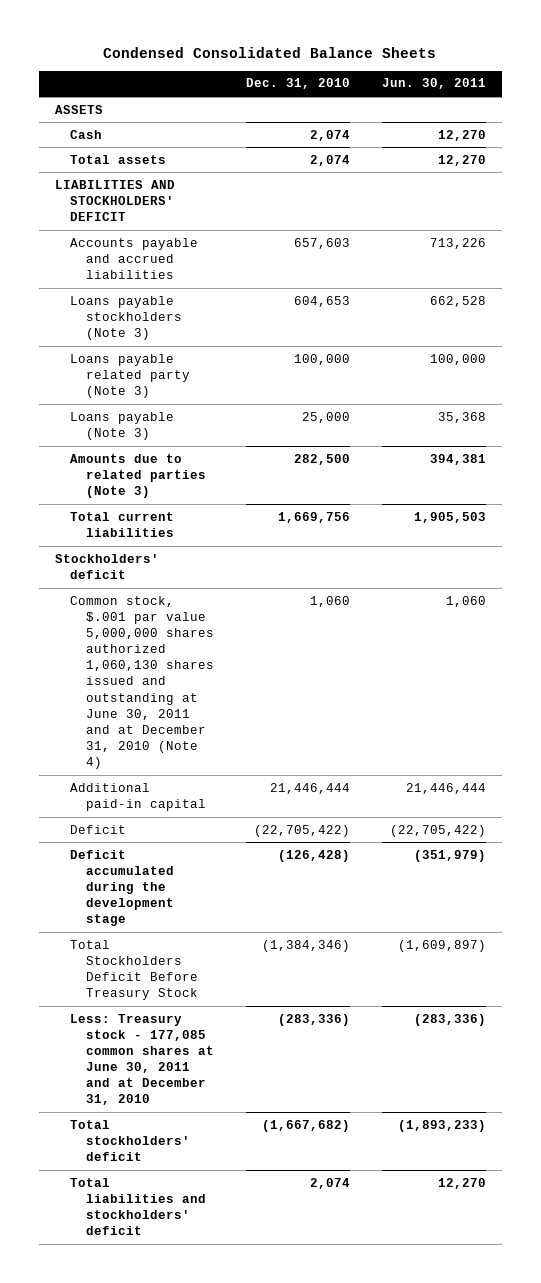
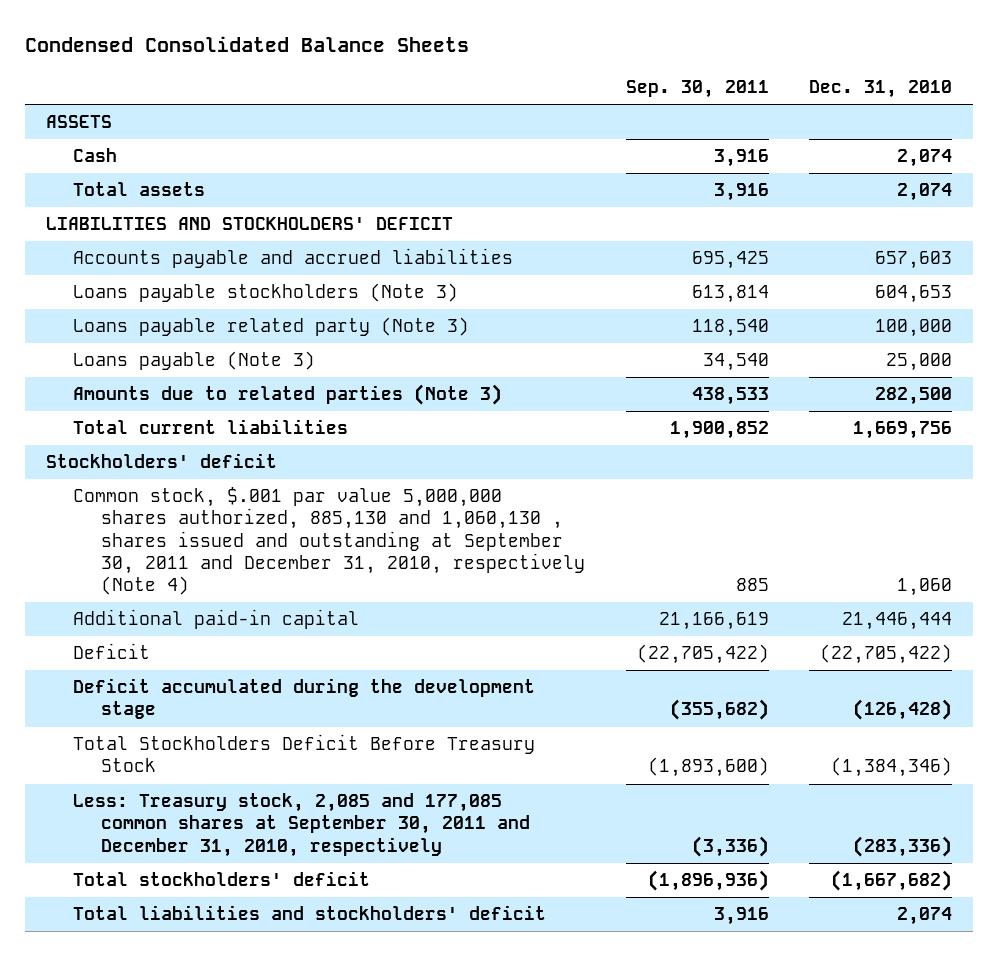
- | Dec. 31, 2010 | Jun. 30, 2011
+ | Sep. 30, 2011 | Dec. 31, 2010
- Common stock, $.001 par value 5,000,000 shares authorized 1,060,130 shares issued and outstanding at June 30, 2011 and at December 31, 2010 (Note 4) | 1,060 | 1,060
+ Common stock, $.001 par value 5,000,000 shares authorized, 885,130 and 1,060,130 , shares issued and outstanding at September 30, 2011 and December 31, 2010, respectively (Note 4) | 885 | 1,060
- Less: Treasury stock - 177,085 common shares at June 30, 2011 and at December 31, 2010 | (283,336) | (283,336)
+ Less: Treasury stock, 2,085 and 177,085 common shares at September 30, 2011 and December 31, 2010, respectively | (3,336) | (283,336)

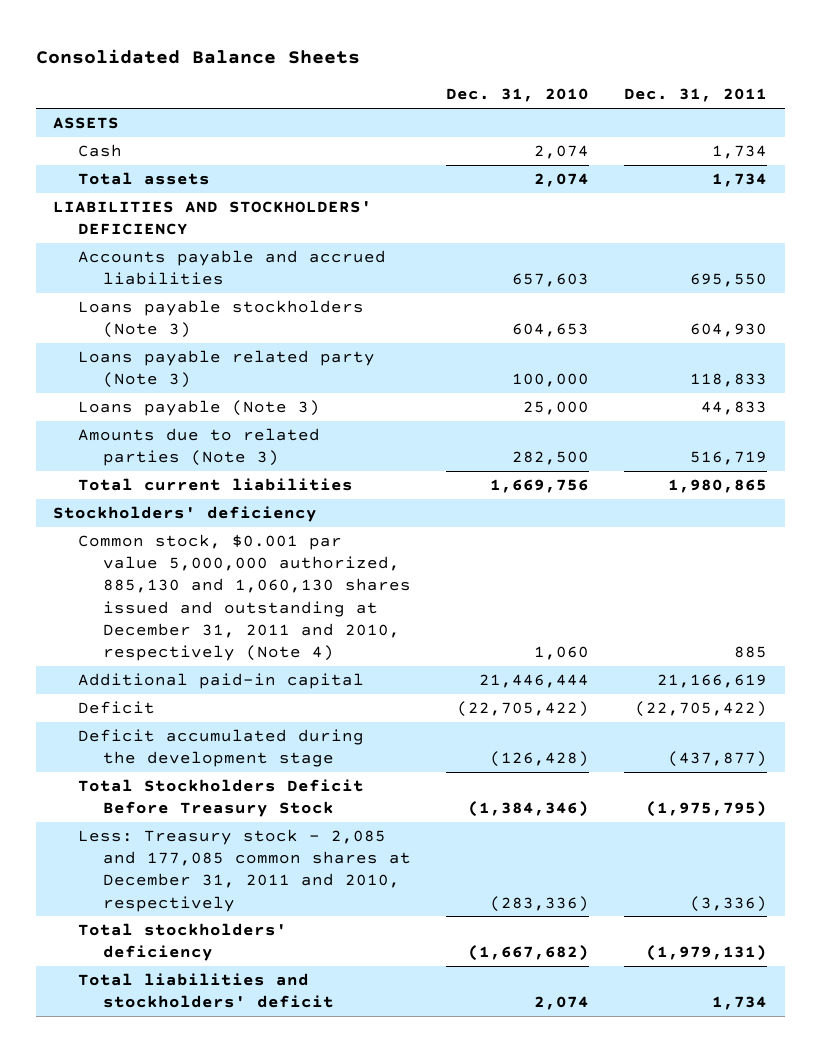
- Condensed Consolidated Balance Sheets
+ Consolidated Balance Sheets
- | Sep. 30, 2011 | Dec. 31, 2010
+ | Dec. 31, 2010 | Dec. 31, 2011
- LIABILITIES AND STOCKHOLDERS' DEFICIT
+ LIABILITIES AND STOCKHOLDERS' DEFICIENCY
- Stockholders' deficit
- Common stock, $.001 par value 5,000,000 shares authorized, 885,130 and 1,060,130 , shares issued and outstanding at September 30, 2011 and December 31, 2010, respectively (Note 4) | 885 | 1,060
+ Stockholders' deficiency
+ Common stock, $0.001 par value 5,000,000 authorized, 885,130 and 1,060,130 shares issued and outstanding at December 31, 2011 and 2010, respectively (Note 4) | 1,060 | 885
- Less: Treasury stock, 2,085 and 177,085 common shares at September 30, 2011 and December 31, 2010, respectively | (3,336) | (283,336)
- Total stockholders' deficit | (1,896,936) | (1,667,682)
+ Less: Treasury stock - 2,085 and 177,085 common shares at December 31, 2011 and 2010, respectively | (283,336) | (3,336)
+ Total stockholders' deficiency | (1,667,682) | (1,979,131)

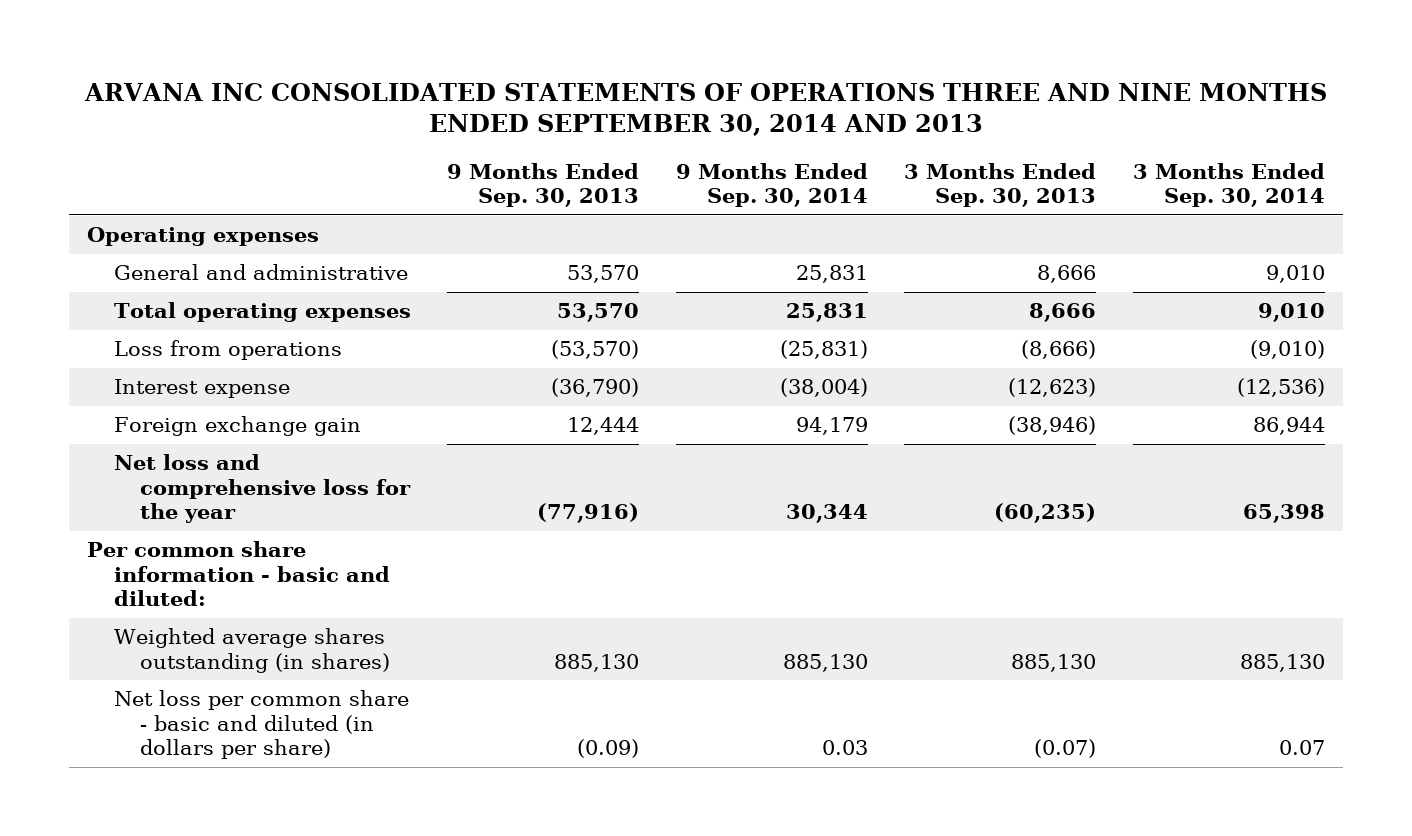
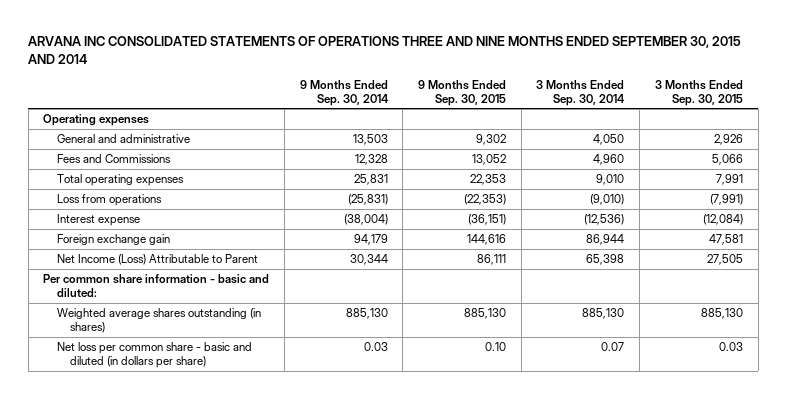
- ARVANA INC CONSOLIDATED STATEMENTS OF OPERATIONS THREE AND NINE MONTHS ENDED SEPTEMBER 30, 2014 AND 2013
+ ARVANA INC CONSOLIDATED STATEMENTS OF OPERATIONS THREE AND NINE MONTHS ENDED SEPTEMBER 30, 2015 AND 2014
- | 9 Months Ended Sep. 30, 2013 | 9 Months Ended Sep. 30, 2014 | 3 Months Ended Sep. 30, 2013 | 3 Months Ended Sep. 30, 2014
+ | 9 Months Ended Sep. 30, 2014 | 9 Months Ended Sep. 30, 2015 | 3 Months Ended Sep. 30, 2014 | 3 Months Ended Sep. 30, 2015
- General and administrative | 53,570 | 25,831 | 8,666 | 9,010
+ General and administrative | 13,503 | 9,302 | 4,050 | 2,926
+ Fees and Commissions | 12,328 | 13,052 | 4,960 | 5,066
- Net loss and comprehensive loss for the year | (77,916) | 30,344 | (60,235) | 65,398
+ Net Income (Loss) Attributable to Parent | 30,344 | 86,111 | 65,398 | 27,505

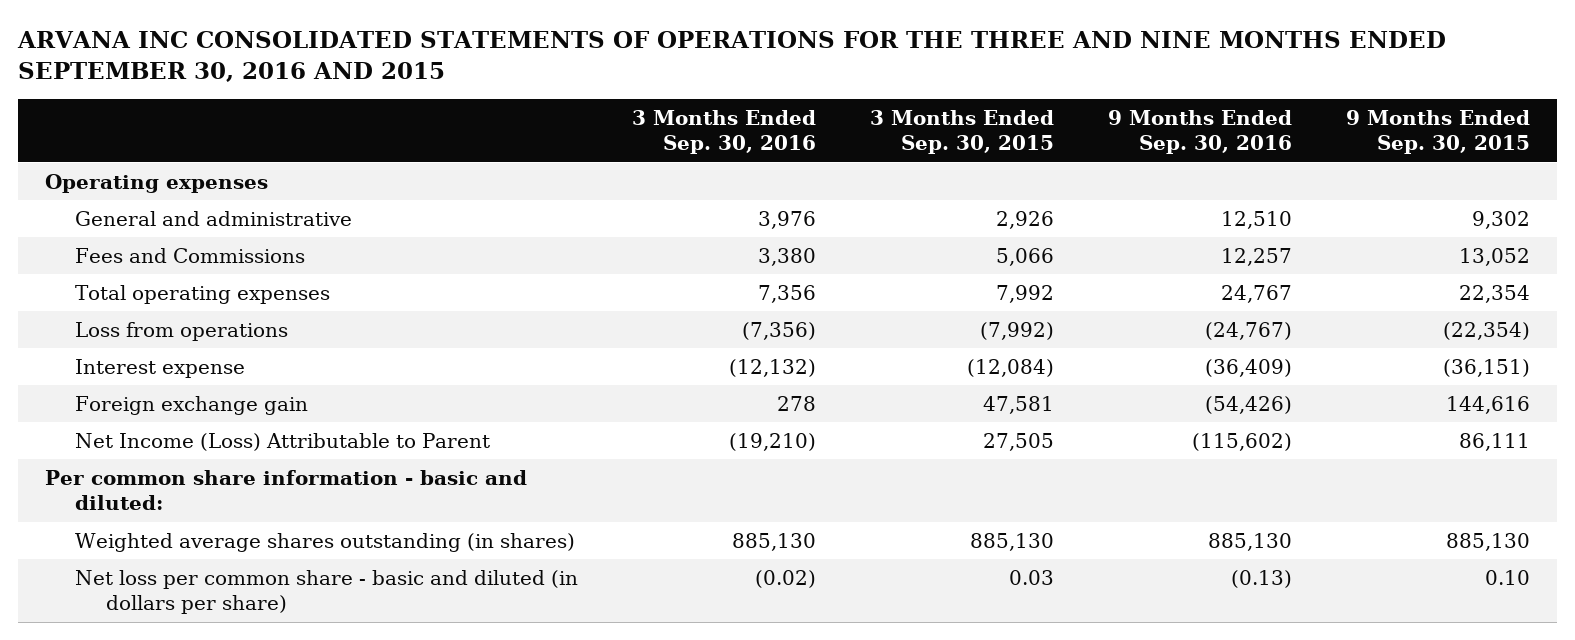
- ARVANA INC CONSOLIDATED STATEMENTS OF OPERATIONS THREE AND NINE MONTHS ENDED SEPTEMBER 30, 2015 AND 2014
+ ARVANA INC CONSOLIDATED STATEMENTS OF OPERATIONS FOR THE THREE AND NINE MONTHS ENDED SEPTEMBER 30, 2016 AND 2015
- | 9 Months Ended Sep. 30, 2014 | 9 Months Ended Sep. 30, 2015 | 3 Months Ended Sep. 30, 2014 | 3 Months Ended Sep. 30, 2015
+ | 3 Months Ended Sep. 30, 2016 | 3 Months Ended Sep. 30, 2015 | 9 Months Ended Sep. 30, 2016 | 9 Months Ended Sep. 30, 2015
- Total operating expenses | 25,831 | 22,353 | 9,010 | 7,991
- Loss from operations | (25,831) | (22,353) | (9,010) | (7,991)
+ Total operating expenses | 7,356 | 7,992 | 24,767 | 22,354
+ Loss from operations | (7,356) | (7,992) | (24,767) | (22,354)

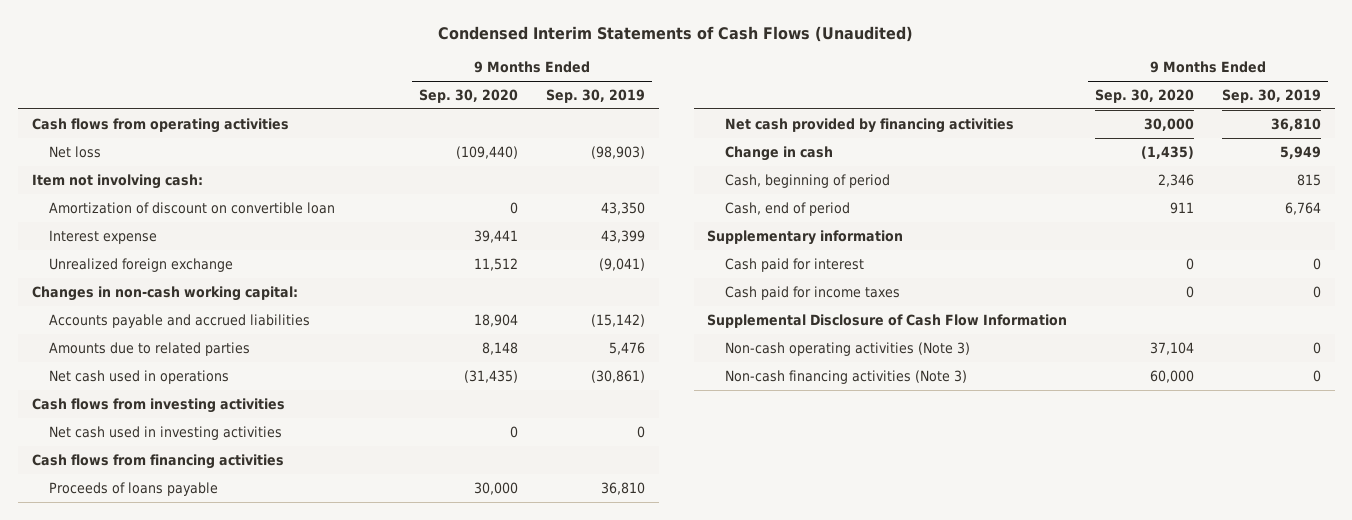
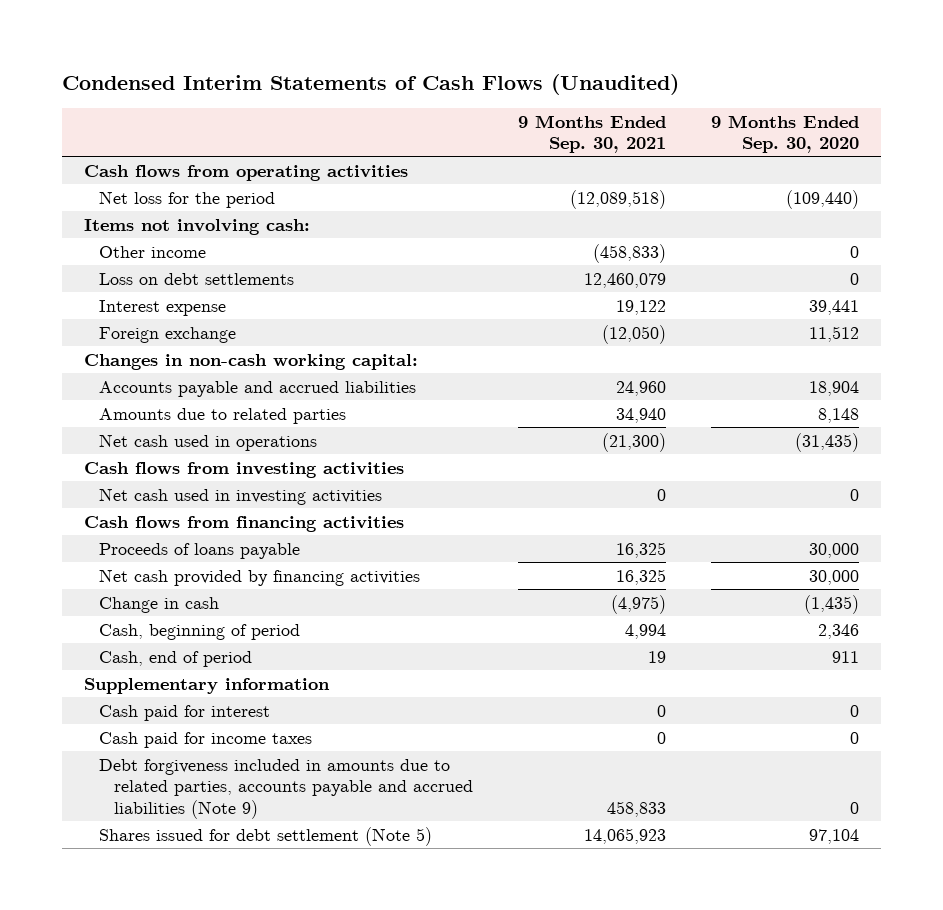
- | 9 Months Ended Sep. 30, 2020 | 9 Months Ended Sep. 30, 2019
+ | 9 Months Ended Sep. 30, 2021 | 9 Months Ended Sep. 30, 2020
- Net loss | (109,440) | (98,903)
- Item not involving cash:
- Amortization of discount on convertible loan | 0 | 43,350
+ Net loss for the period | (12,089,518) | (109,440)
+ Items not involving cash:
+ Other income | (458,833) | 0
+ Loss on debt settlements | 12,460,079 | 0
- Unrealized foreign exchange | 11,512 | (9,041)
+ Foreign exchange | (12,050) | 11,512
- Supplemental Disclosure of Cash Flow Information
- Non-cash operating activities (Note 3) | 37,104 | 0
- Non-cash financing activities (Note 3) | 60,000 | 0
+ Debt forgiveness included in amounts due to related parties, accounts payable and accrued liabilities (Note 9) | 458,833 | 0
+ Shares issued for debt settlement (Note 5) | 14,065,923 | 97,104

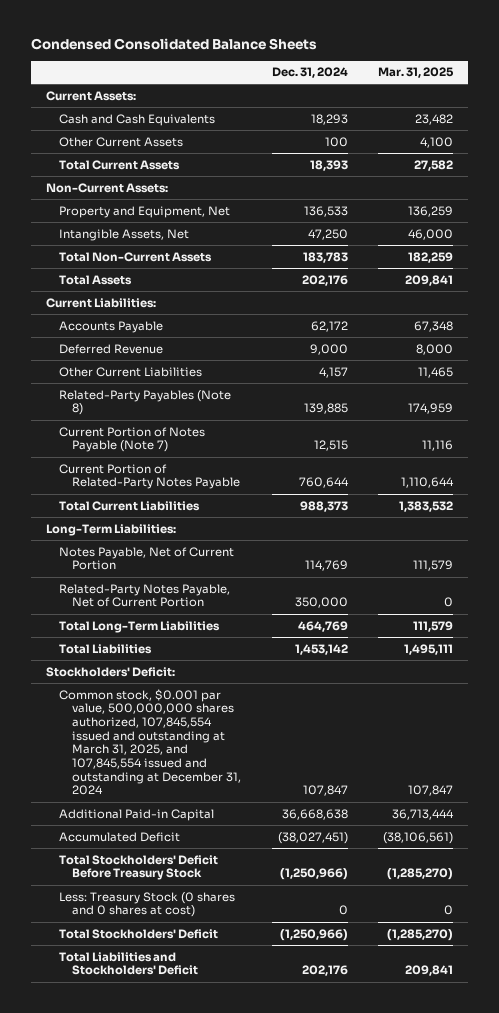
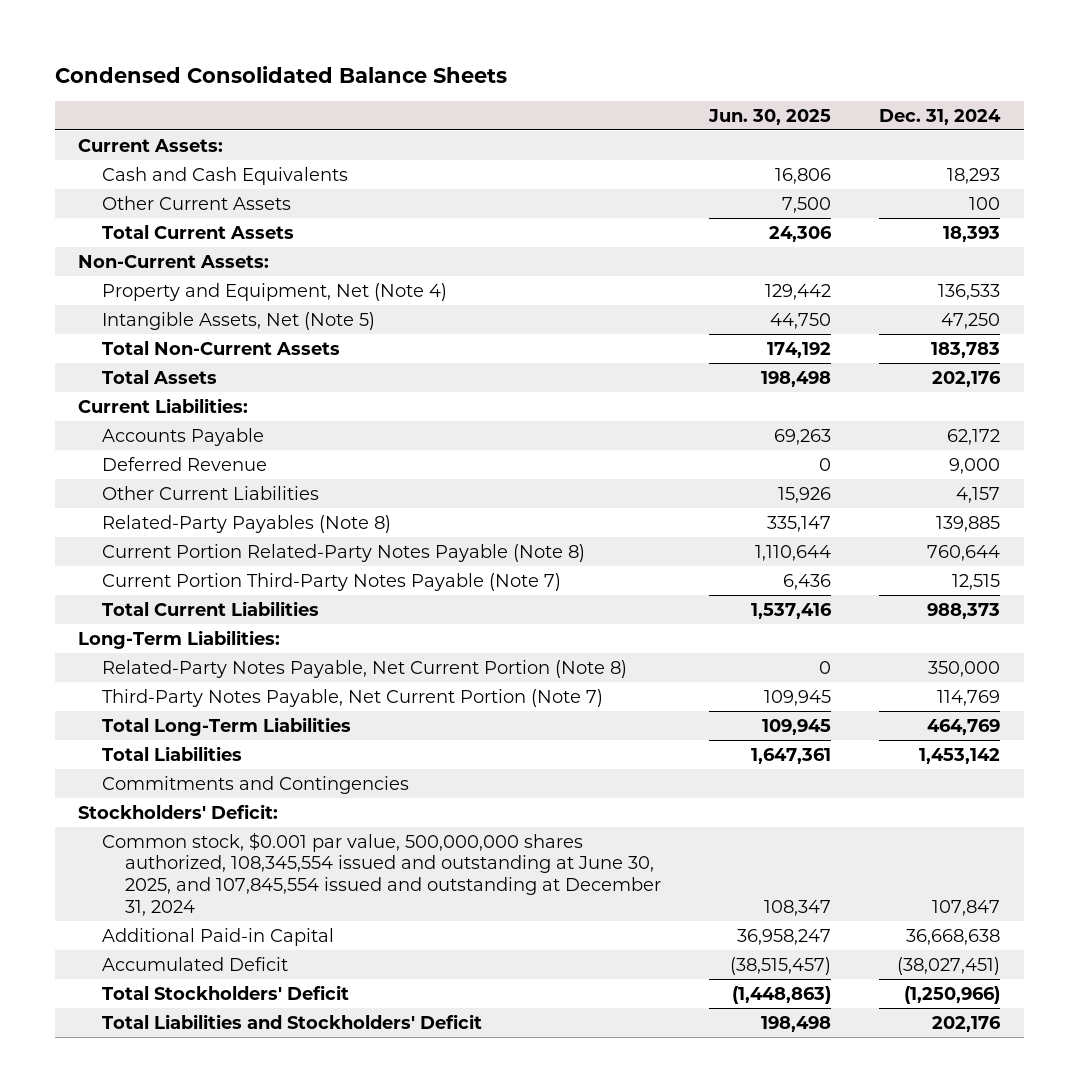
- | Dec. 31, 2024 | Mar. 31, 2025
+ | Jun. 30, 2025 | Dec. 31, 2024
- Property and Equipment, Net | 136,533 | 136,259
- Intangible Assets, Net | 47,250 | 46,000
+ Property and Equipment, Net (Note 4) | 129,442 | 136,533
+ Intangible Assets, Net (Note 5) | 44,750 | 47,250
- Current Portion of Notes Payable (Note 7) | 12,515 | 11,116
- Current Portion of Related-Party Notes Payable | 760,644 | 1,110,644
+ Current Portion Related-Party Notes Payable (Note 8) | 1,110,644 | 760,644
+ Current Portion Third-Party Notes Payable (Note 7) | 6,436 | 12,515
- Notes Payable, Net of Current Portion | 114,769 | 111,579
- Related-Party Notes Payable, Net of Current Portion | 350,000 | 0
+ Related-Party Notes Payable, Net Current Portion (Note 8) | 0 | 350,000
+ Third-Party Notes Payable, Net Current Portion (Note 7) | 109,945 | 114,769
+ Commitments and Contingencies
- Common stock, $0.001 par value, 500,000,000 shares authorized, 107,845,554 issued and outstanding at March 31, 2025, and 107,845,554 issued and outstanding at December 31, 2024 | 107,847 | 107,847
+ Common stock, $0.001 par value, 500,000,000 shares authorized, 108,345,554 issued and outstanding at June 30, 2025, and 107,845,554 issued and outstanding at December 31, 2024 | 108,347 | 107,847
- Total Stockholders' Deficit Before Treasury Stock | (1,250,966) | (1,285,270)
- Less: Treasury Stock (0 shares and 0 shares at cost) | 0 | 0

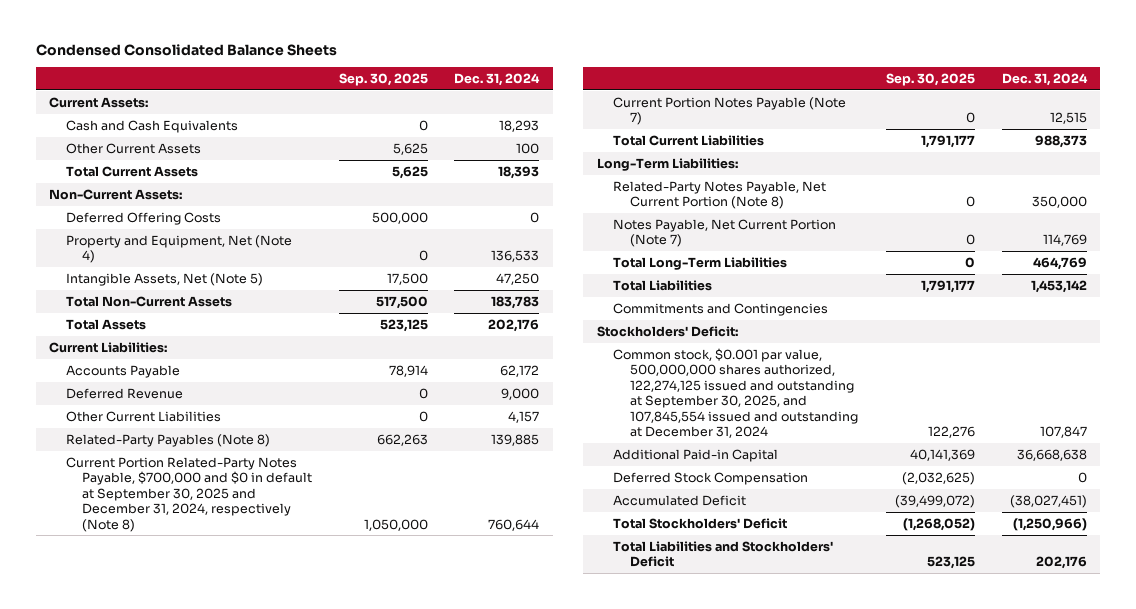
- | Jun. 30, 2025 | Dec. 31, 2024
+ | Sep. 30, 2025 | Dec. 31, 2024
+ Deferred Offering Costs | 500,000 | 0
- Current Portion Related-Party Notes Payable (Note 8) | 1,110,644 | 760,644
- Current Portion Third-Party Notes Payable (Note 7) | 6,436 | 12,515
+ Current Portion Related-Party Notes Payable, $700,000 and $0 in default at September 30, 2025 and December 31, 2024, respectively (Note 8) | 1,050,000 | 760,644
+ Current Portion Notes Payable (Note 7) | 0 | 12,515
- Third-Party Notes Payable, Net Current Portion (Note 7) | 109,945 | 114,769
+ Notes Payable, Net Current Portion (Note 7) | 0 | 114,769
- Common stock, $0.001 par value, 500,000,000 shares authorized, 108,345,554 issued and outstanding at June 30, 2025, and 107,845,554 issued and outstanding at December 31, 2024 | 108,347 | 107,847
+ Common stock, $0.001 par value, 500,000,000 shares authorized, 122,274,125 issued and outstanding at September 30, 2025, and 107,845,554 issued and outstanding at December 31, 2024 | 122,276 | 107,847
+ Deferred Stock Compensation | (2,032,625) | 0

